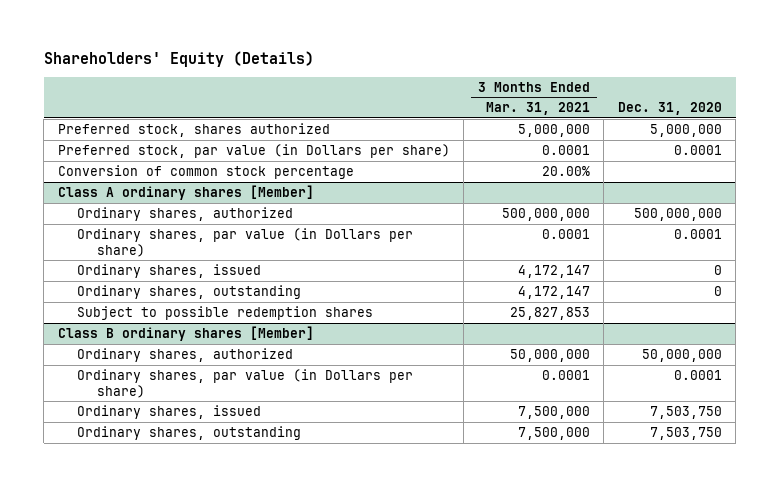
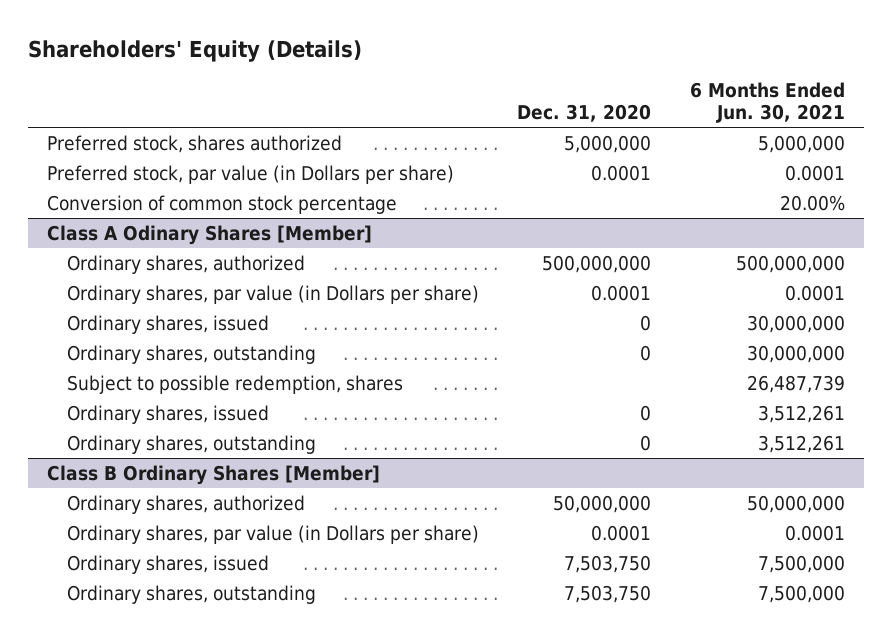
- | 3 Months Ended Mar. 31, 2021 | Dec. 31, 2020
+ | Dec. 31, 2020 | 6 Months Ended Jun. 30, 2021
- Class A ordinary shares [Member]
+ Class A Odinary Shares [Member]
- Subject to possible redemption shares | 25,827,853 |
- Class B ordinary shares [Member]
+ Subject to possible redemption, shares | | 26,487,739
+ Ordinary shares, issued | 0 | 3,512,261
+ Ordinary shares, outstanding | 0 | 3,512,261
+ Class B Ordinary Shares [Member]

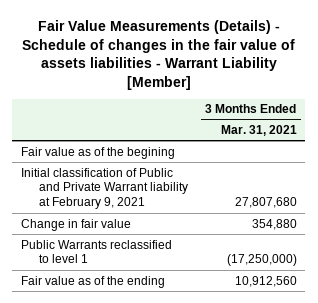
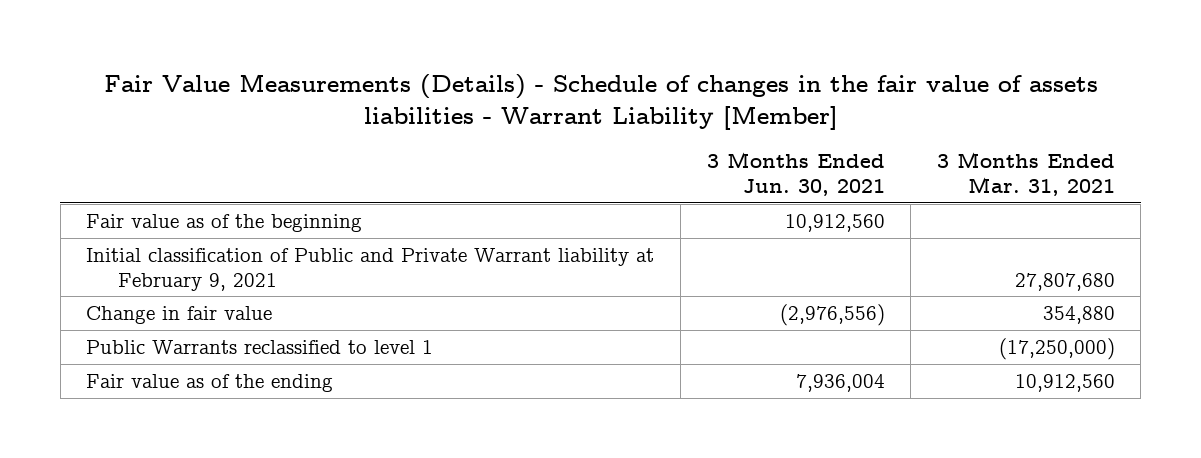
- | 3 Months Ended Mar. 31, 2021
+ | 3 Months Ended Jun. 30, 2021 | 3 Months Ended Mar. 31, 2021
- Fair value as of the begining
+ Fair value as of the beginning | 10,912,560 |

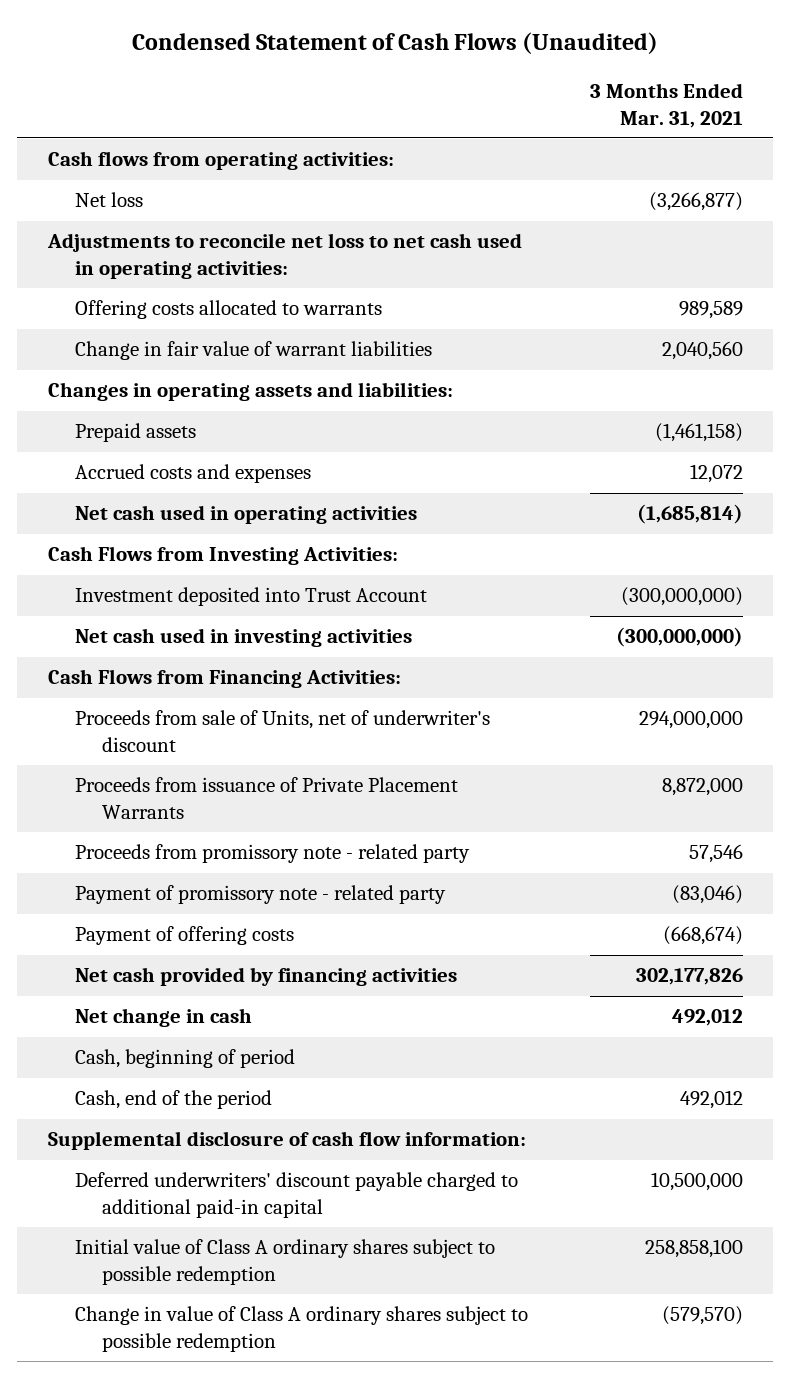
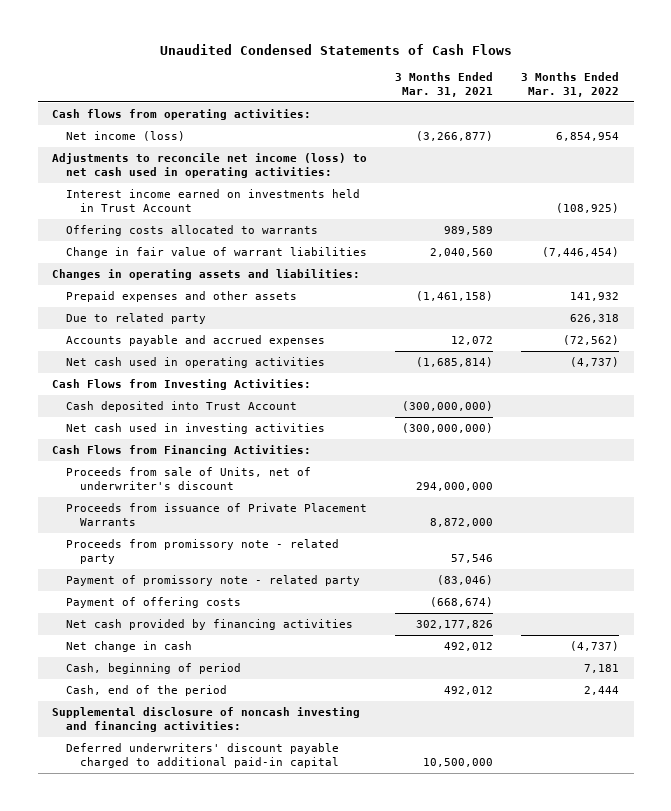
- Condensed Statement of Cash Flows (Unaudited)
+ Unaudited Condensed Statements of Cash Flows
- | 3 Months Ended Mar. 31, 2021
+ | 3 Months Ended Mar. 31, 2021 | 3 Months Ended Mar. 31, 2022
- Net loss | (3,266,877)
- Adjustments to reconcile net loss to net cash used in operating activities:
+ Net income (loss) | (3,266,877) | 6,854,954
+ Adjustments to reconcile net income (loss) to net cash used in operating activities:
+ Interest income earned on investments held in Trust Account | | (108,925)
- Prepaid assets | (1,461,158)
- Accrued costs and expenses | 12,072
+ Prepaid expenses and other assets | (1,461,158) | 141,932
+ Due to related party | | 626,318
+ Accounts payable and accrued expenses | 12,072 | (72,562)
- Investment deposited into Trust Account | (300,000,000)
+ Cash deposited into Trust Account | (300,000,000) |
- Supplemental disclosure of cash flow information:
+ Supplemental disclosure of noncash investing and financing activities:
- Initial value of Class A ordinary shares subject to possible redemption | 258,858,100
- Change in value of Class A ordinary shares subject to possible redemption | (579,570)

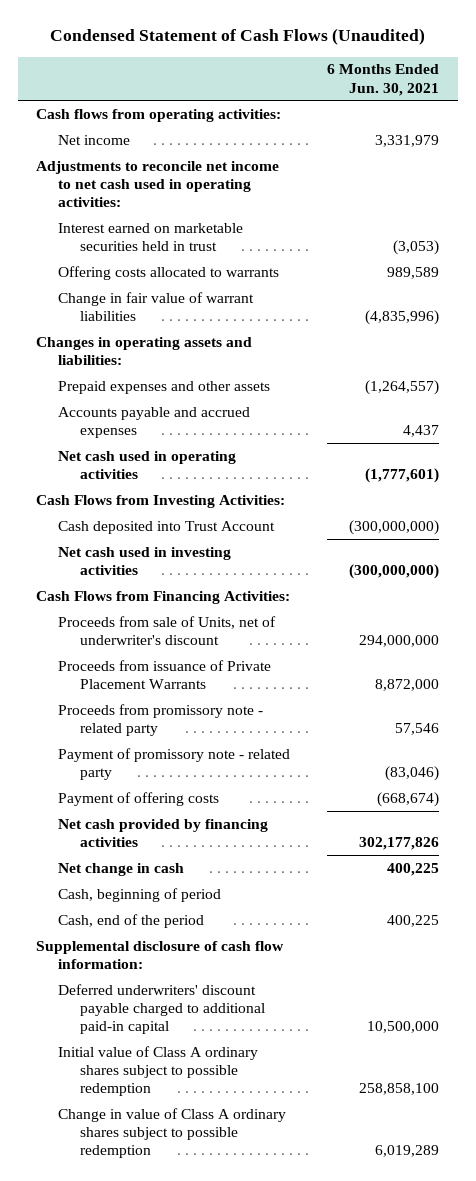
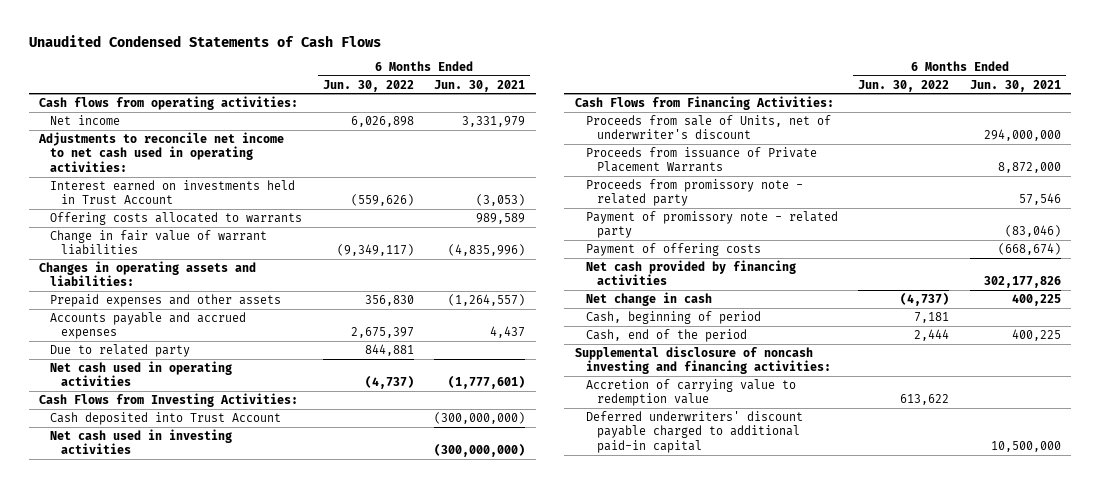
- Condensed Statement of Cash Flows (Unaudited)
+ Unaudited Condensed Statements of Cash Flows
- | 6 Months Ended Jun. 30, 2021
+ | 6 Months Ended Jun. 30, 2022 | 6 Months Ended Jun. 30, 2021
- Interest earned on marketable securities held in trust | (3,053)
+ Interest earned on investments held in Trust Account | (559,626) | (3,053)
+ Due to related party | 844,881 |
- Supplemental disclosure of cash flow information:
+ Supplemental disclosure of noncash investing and financing activities:
+ Accretion of carrying value to redemption value | 613,622 |
- Initial value of Class A ordinary shares subject to possible redemption | 258,858,100
- Change in value of Class A ordinary shares subject to possible redemption | 6,019,289

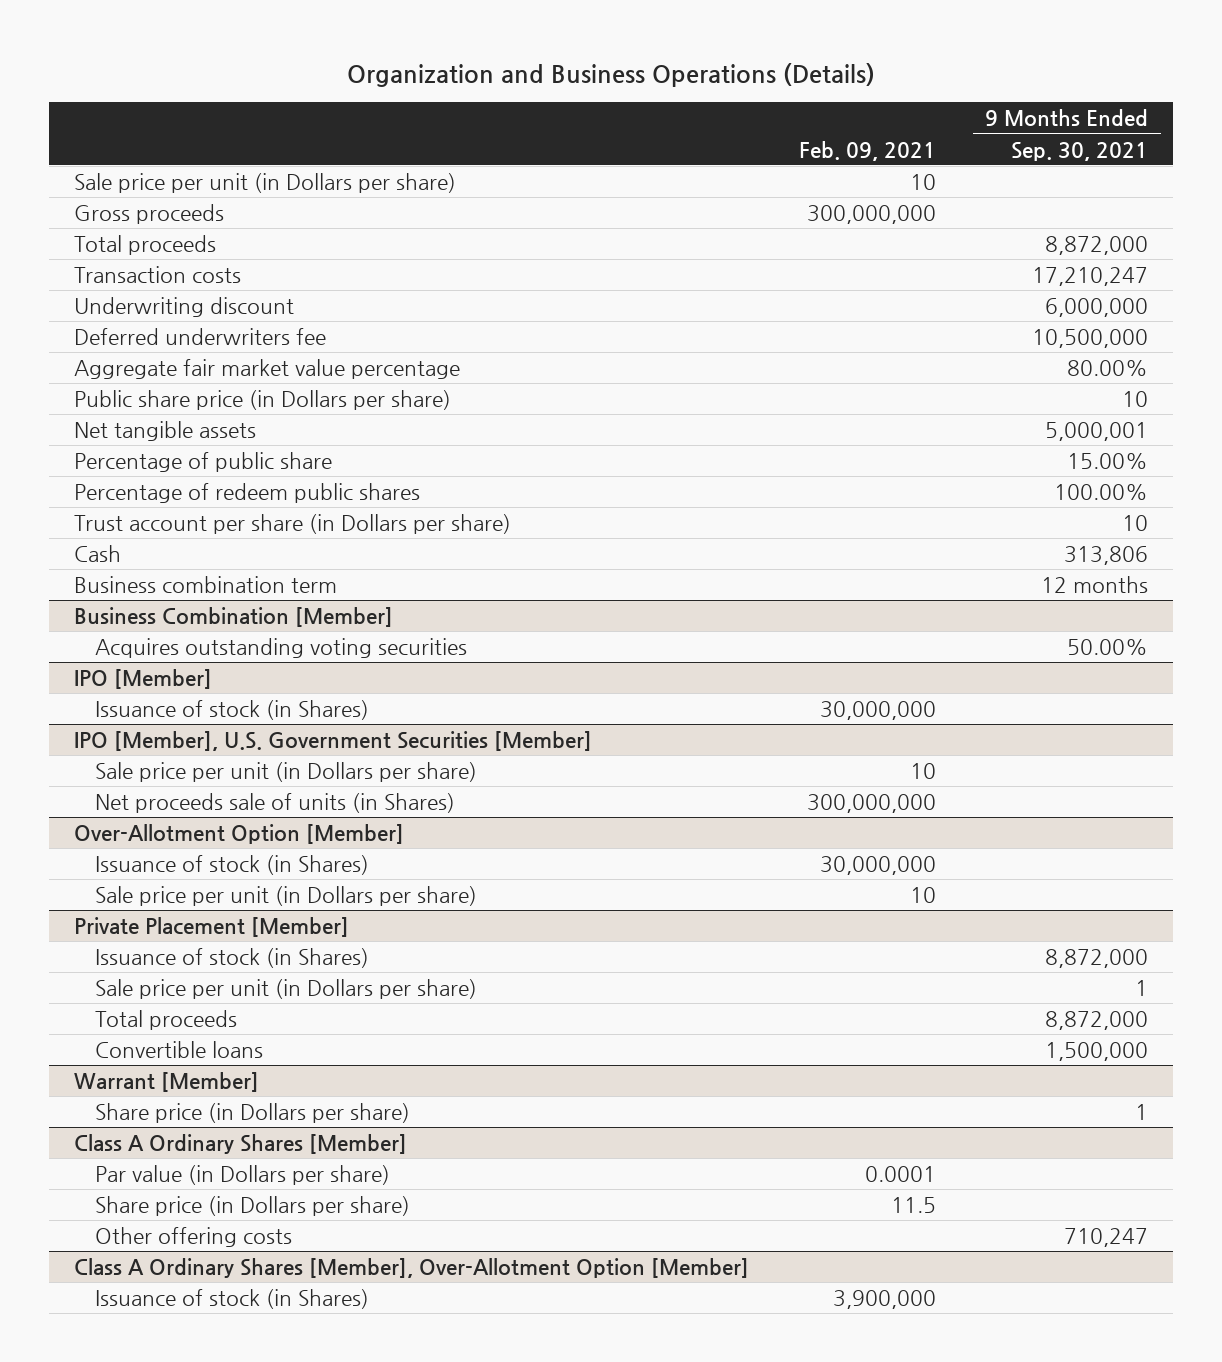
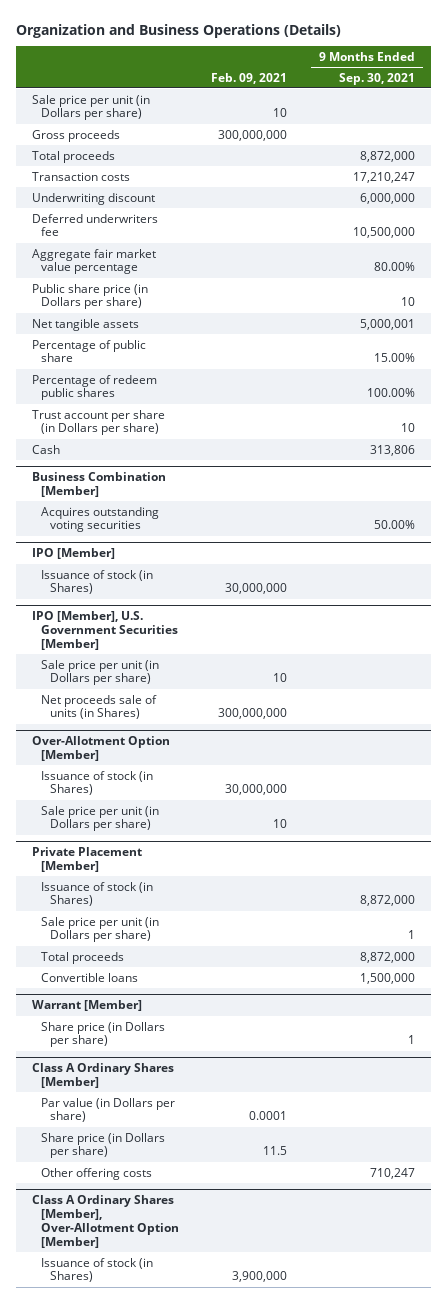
- Business combination term | | 12 months

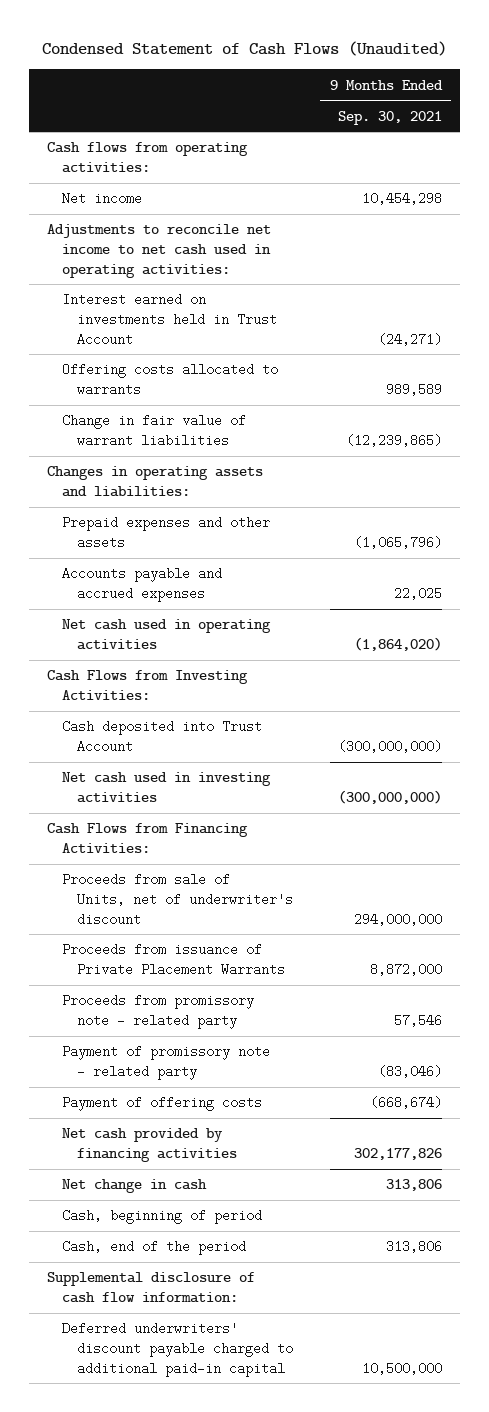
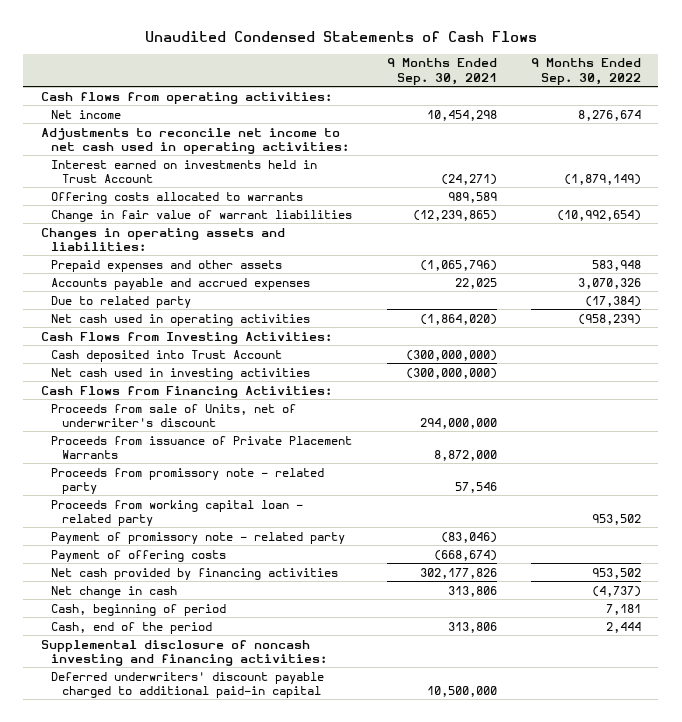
- Condensed Statement of Cash Flows (Unaudited)
+ Unaudited Condensed Statements of Cash Flows
- | 9 Months Ended Sep. 30, 2021
+ | 9 Months Ended Sep. 30, 2021 | 9 Months Ended Sep. 30, 2022
+ Due to related party | | (17,384)
+ Proceeds from working capital loan - related party | | 953,502
- Supplemental disclosure of cash flow information:
+ Supplemental disclosure of noncash investing and financing activities:

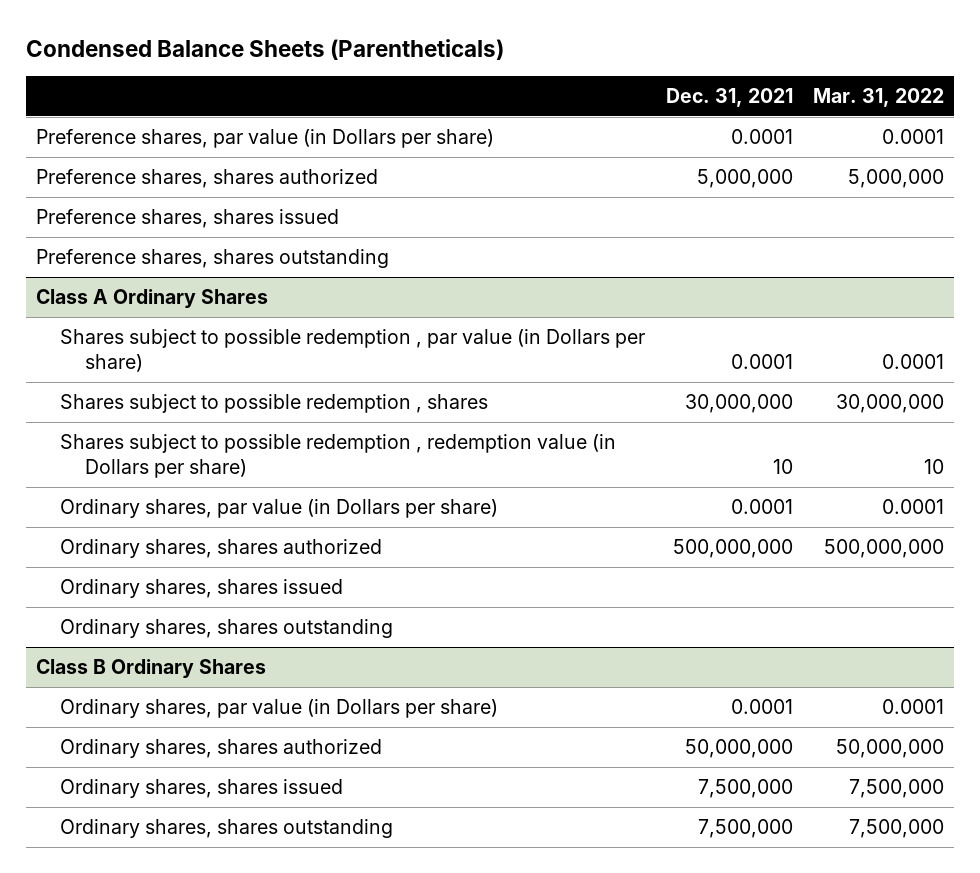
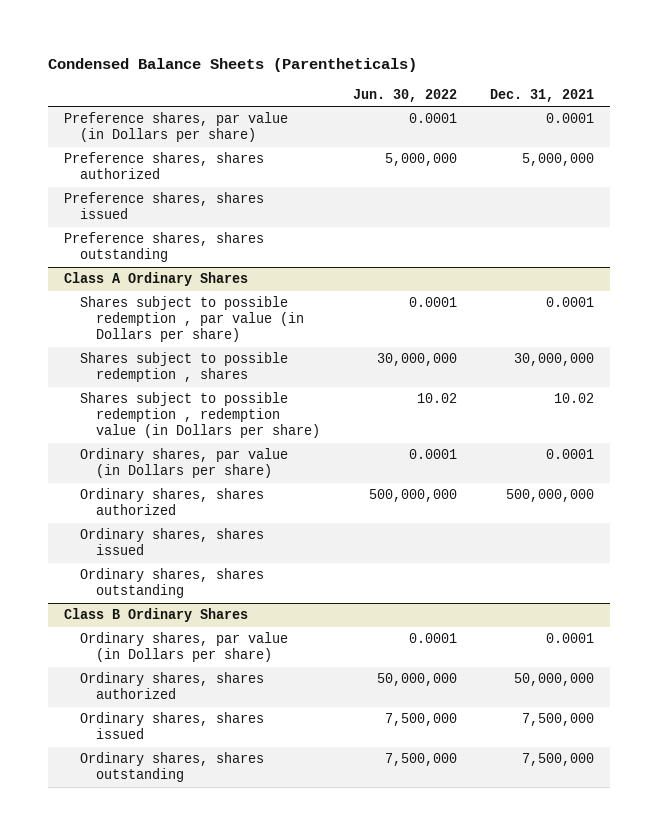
- | Dec. 31, 2021 | Mar. 31, 2022
+ | Jun. 30, 2022 | Dec. 31, 2021
@ Class A Ordinary Shares
- Shares subject to possible redemption , redemption value (in Dollars per share) | 10 | 10
+ Shares subject to possible redemption , redemption value (in Dollars per share) | 10.02 | 10.02

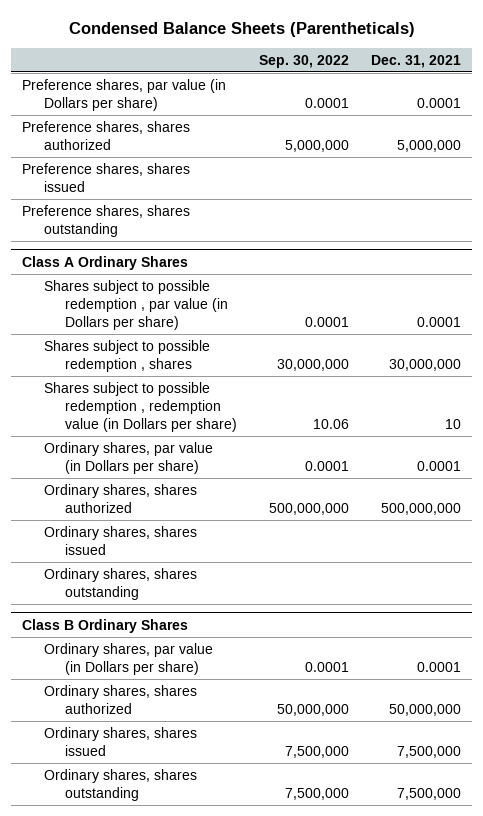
- | Jun. 30, 2022 | Dec. 31, 2021
+ | Sep. 30, 2022 | Dec. 31, 2021
@ Class A Ordinary Shares
- Shares subject to possible redemption , redemption value (in Dollars per share) | 10.02 | 10.02
+ Shares subject to possible redemption , redemption value (in Dollars per share) | 10.06 | 10

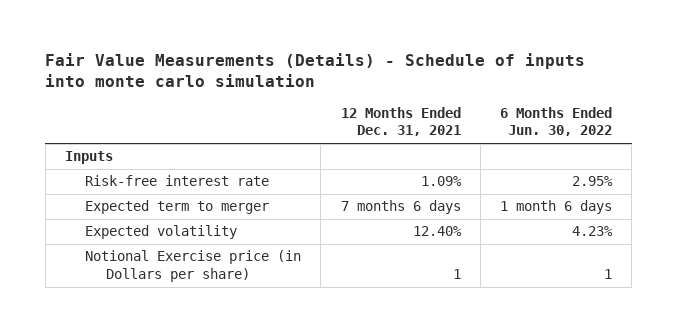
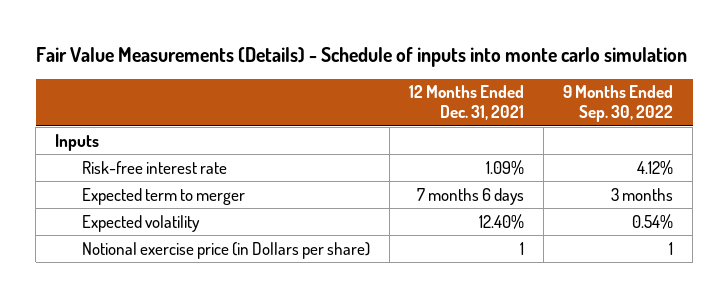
- | 12 Months Ended Dec. 31, 2021 | 6 Months Ended Jun. 30, 2022
+ | 12 Months Ended Dec. 31, 2021 | 9 Months Ended Sep. 30, 2022
- Notional Exercise price (in Dollars per share) | 1 | 1
+ Notional exercise price (in Dollars per share) | 1 | 1

